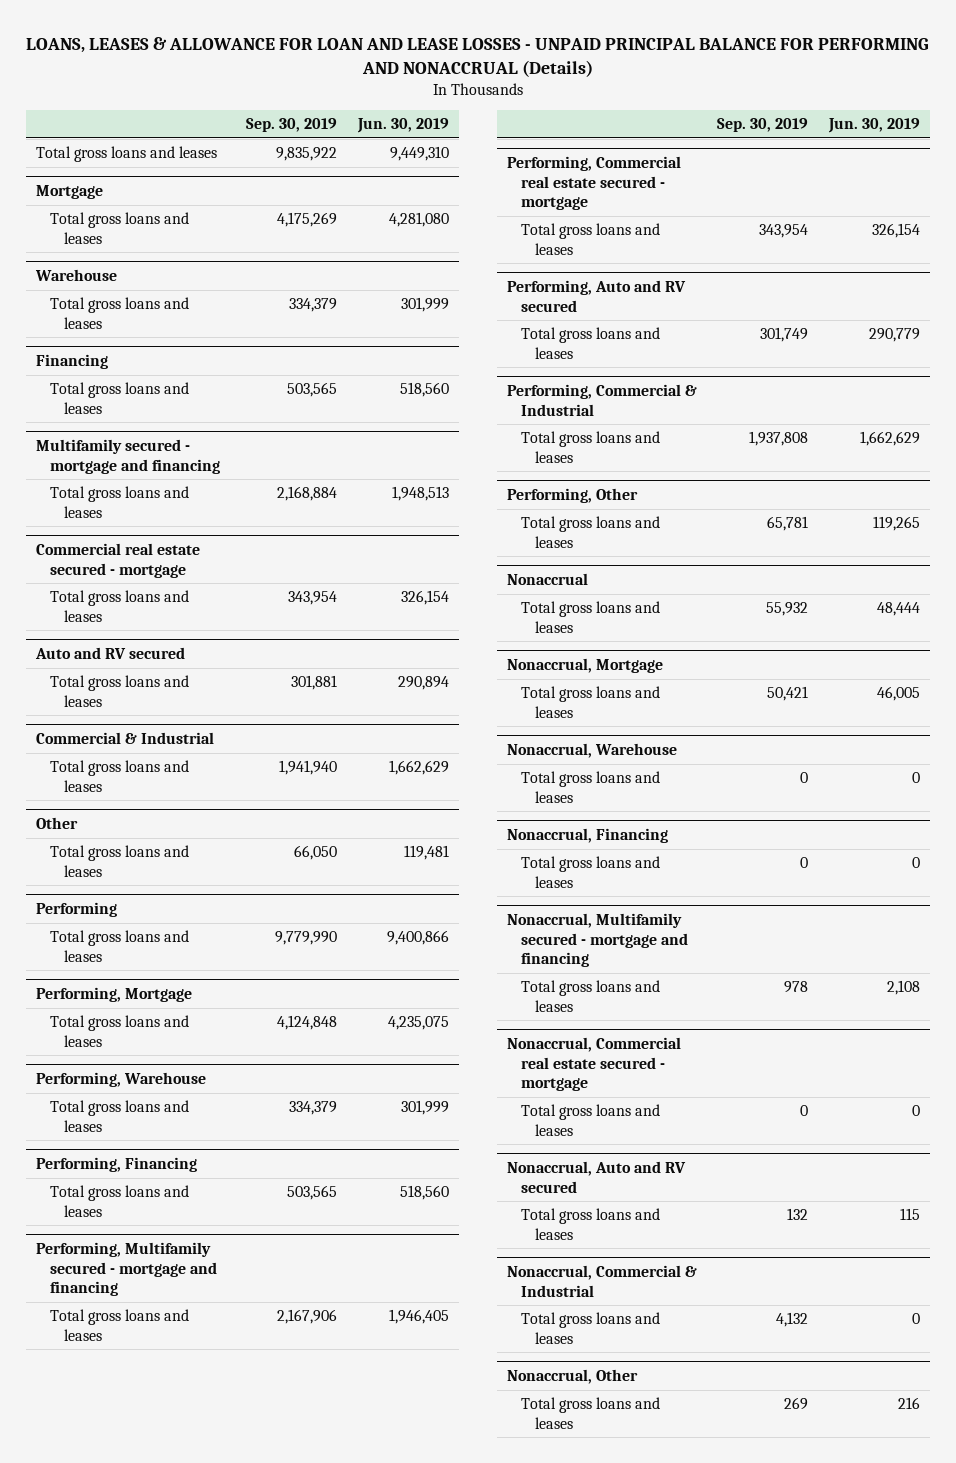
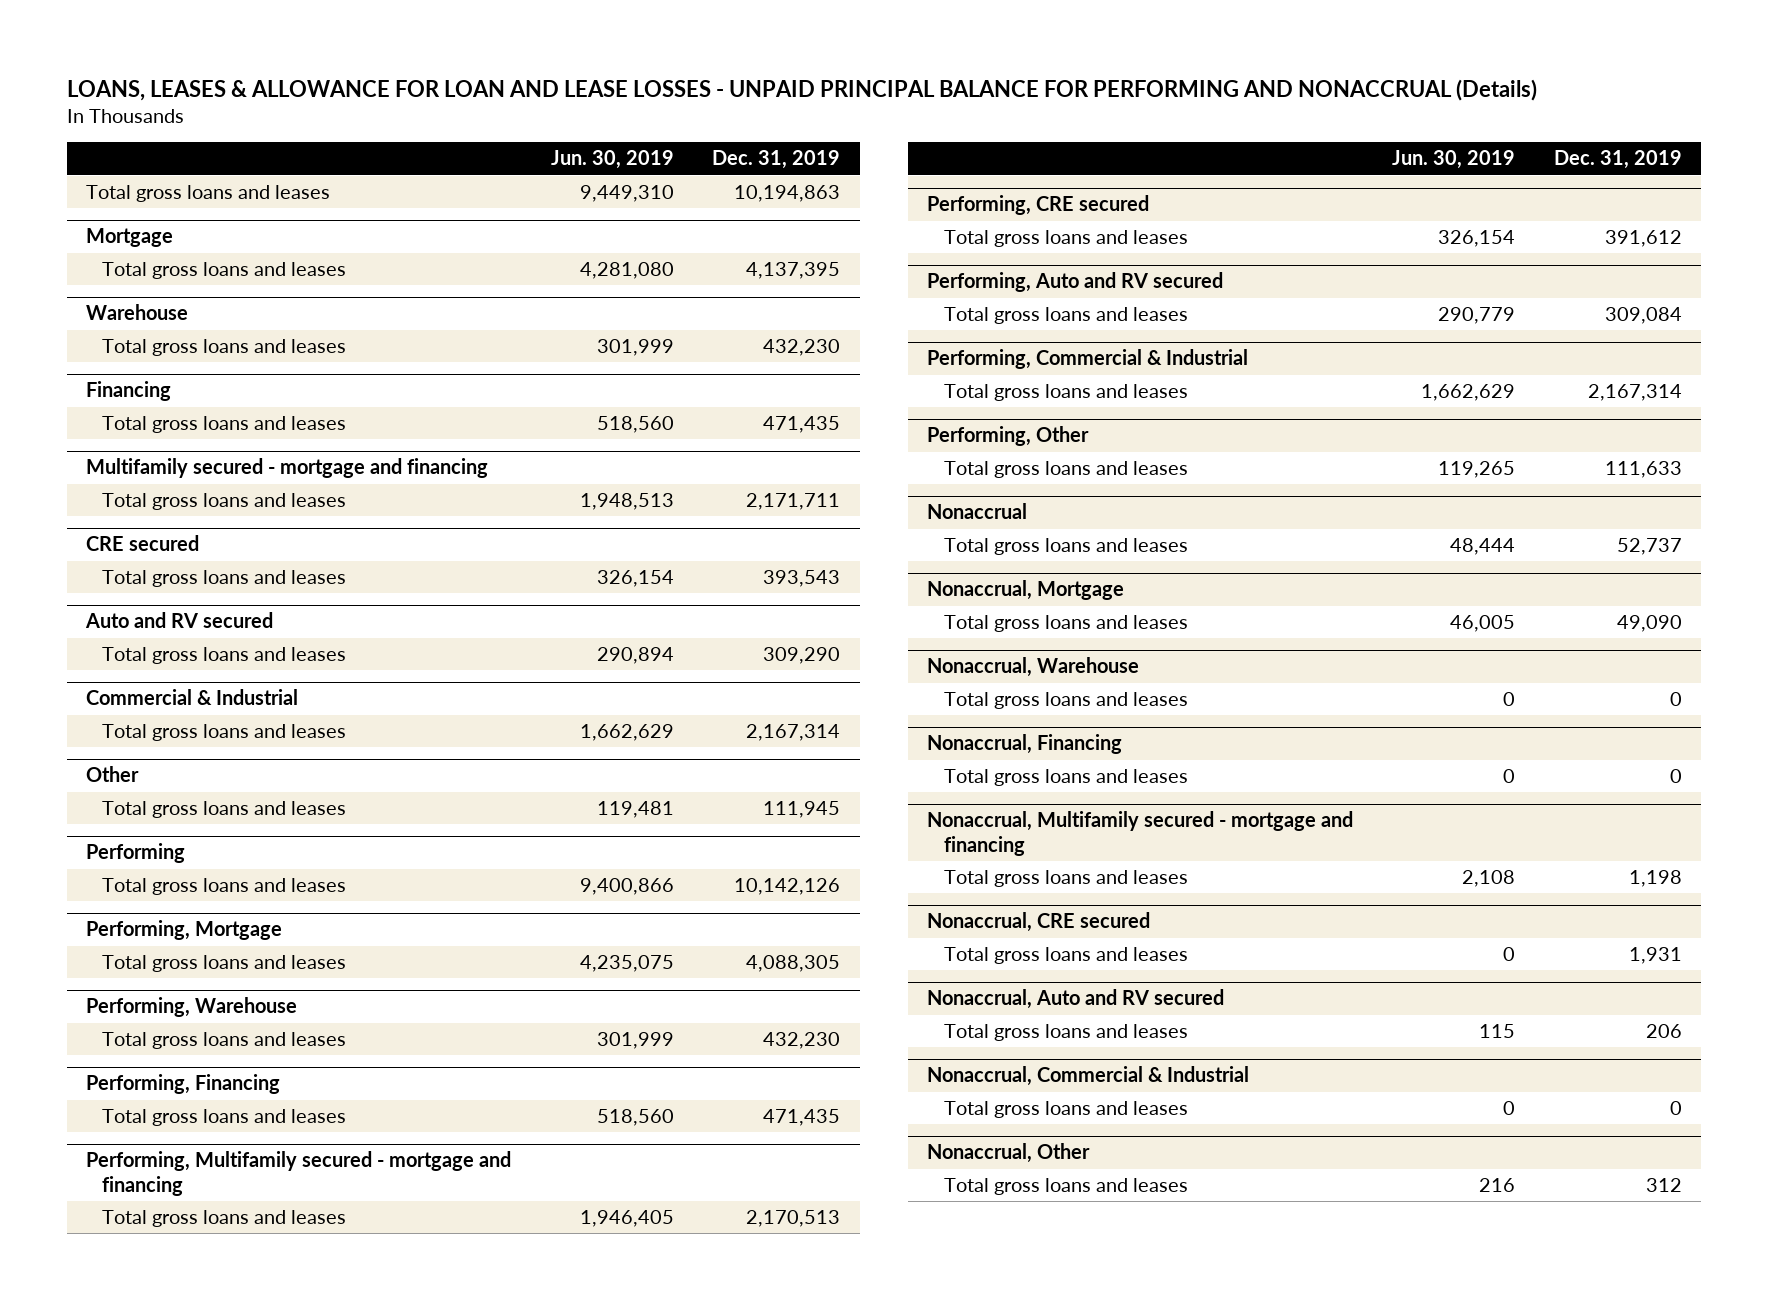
- | Sep. 30, 2019 | Jun. 30, 2019
+ | Jun. 30, 2019 | Dec. 31, 2019
- Commercial real estate secured - mortgage
+ CRE secured
- Performing, Commercial real estate secured - mortgage
+ Performing, CRE secured
- Nonaccrual, Commercial real estate secured - mortgage
+ Nonaccrual, CRE secured

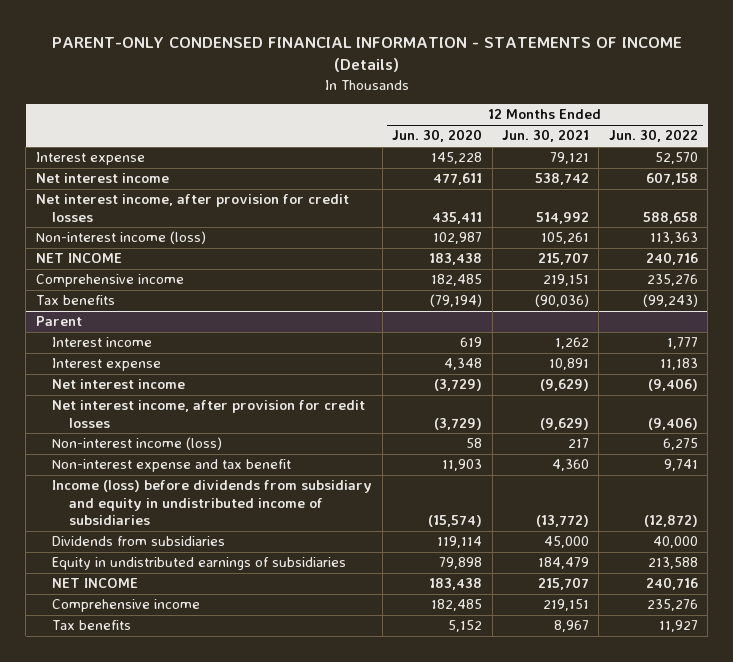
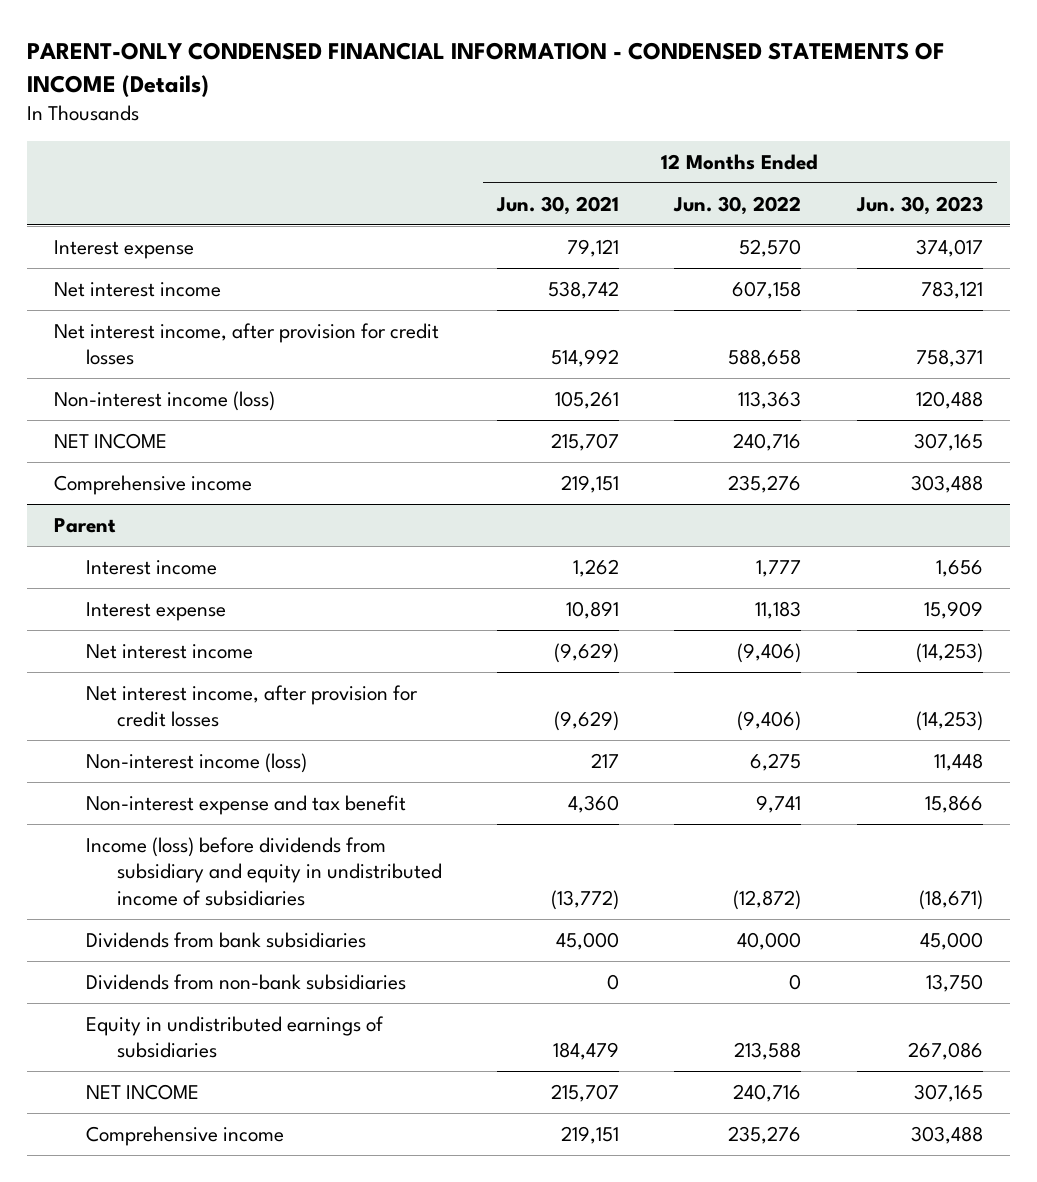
- PARENT-ONLY CONDENSED FINANCIAL INFORMATION - STATEMENTS OF INCOME (Details)
+ PARENT-ONLY CONDENSED FINANCIAL INFORMATION - CONDENSED STATEMENTS OF INCOME (Details)
- | 12 Months Ended Jun. 30, 2020 | 12 Months Ended Jun. 30, 2021 | 12 Months Ended Jun. 30, 2022
+ | 12 Months Ended Jun. 30, 2021 | 12 Months Ended Jun. 30, 2022 | 12 Months Ended Jun. 30, 2023
- Tax benefits | (79,194) | (90,036) | (99,243)
@ Parent
- Dividends from subsidiaries | 119,114 | 45,000 | 40,000
+ Dividends from bank subsidiaries | 45,000 | 40,000 | 45,000
+ Dividends from non-bank subsidiaries | 0 | 0 | 13,750
- Tax benefits | 5,152 | 8,967 | 11,927

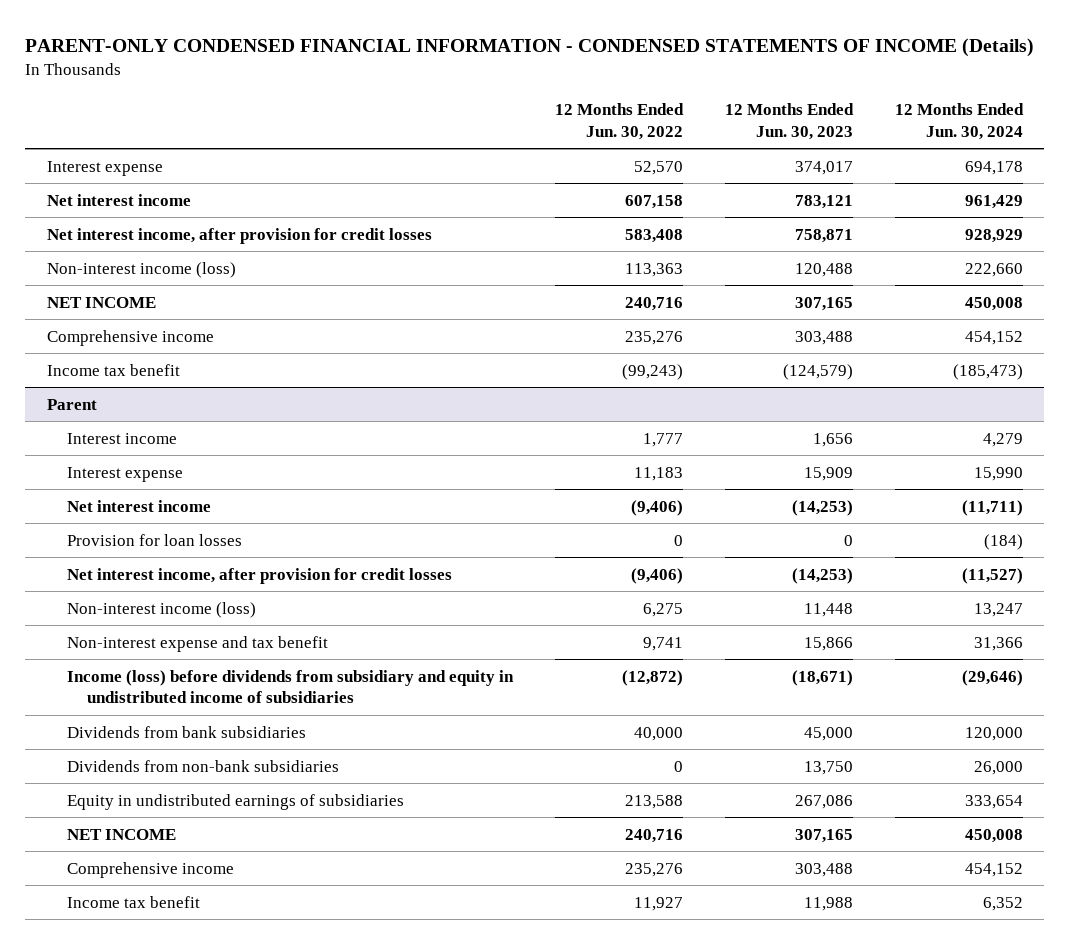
- | 12 Months Ended Jun. 30, 2021 | 12 Months Ended Jun. 30, 2022 | 12 Months Ended Jun. 30, 2023
+ | 12 Months Ended Jun. 30, 2022 | 12 Months Ended Jun. 30, 2023 | 12 Months Ended Jun. 30, 2024
- Net interest income, after provision for credit losses | 514,992 | 588,658 | 758,371
+ Net interest income, after provision for credit losses | 583,408 | 758,871 | 928,929
+ Income tax benefit | (99,243) | (124,579) | (185,473)
@ Parent
+ Provision for loan losses | 0 | 0 | (184)
+ Income tax benefit | 11,927 | 11,988 | 6,352

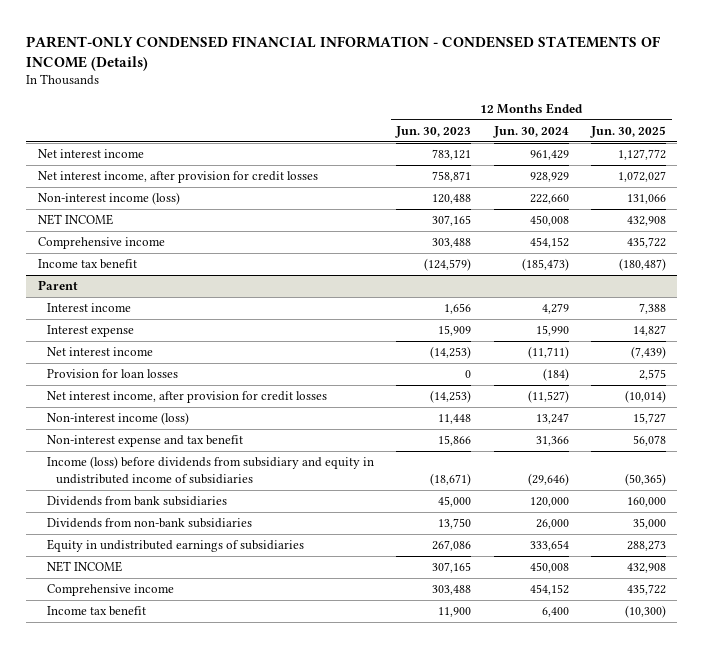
- | 12 Months Ended Jun. 30, 2022 | 12 Months Ended Jun. 30, 2023 | 12 Months Ended Jun. 30, 2024
+ | 12 Months Ended Jun. 30, 2023 | 12 Months Ended Jun. 30, 2024 | 12 Months Ended Jun. 30, 2025
- Interest expense | 52,570 | 374,017 | 694,178
@ Parent
- Income tax benefit | 11,927 | 11,988 | 6,352
+ Income tax benefit | 11,900 | 6,400 | (10,300)

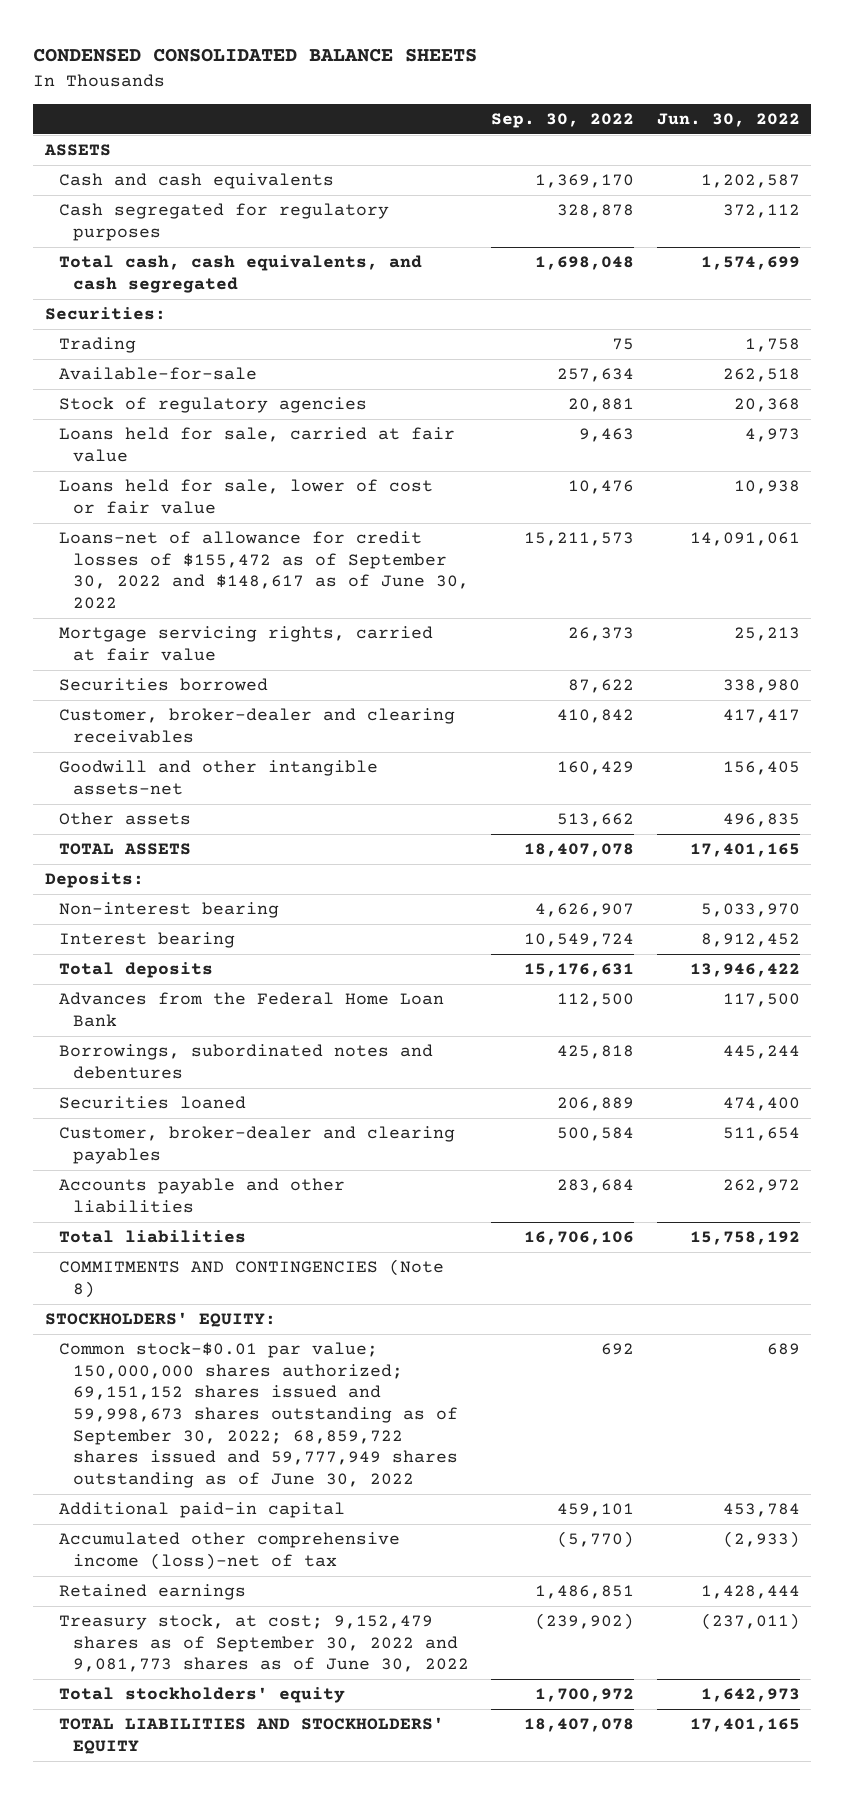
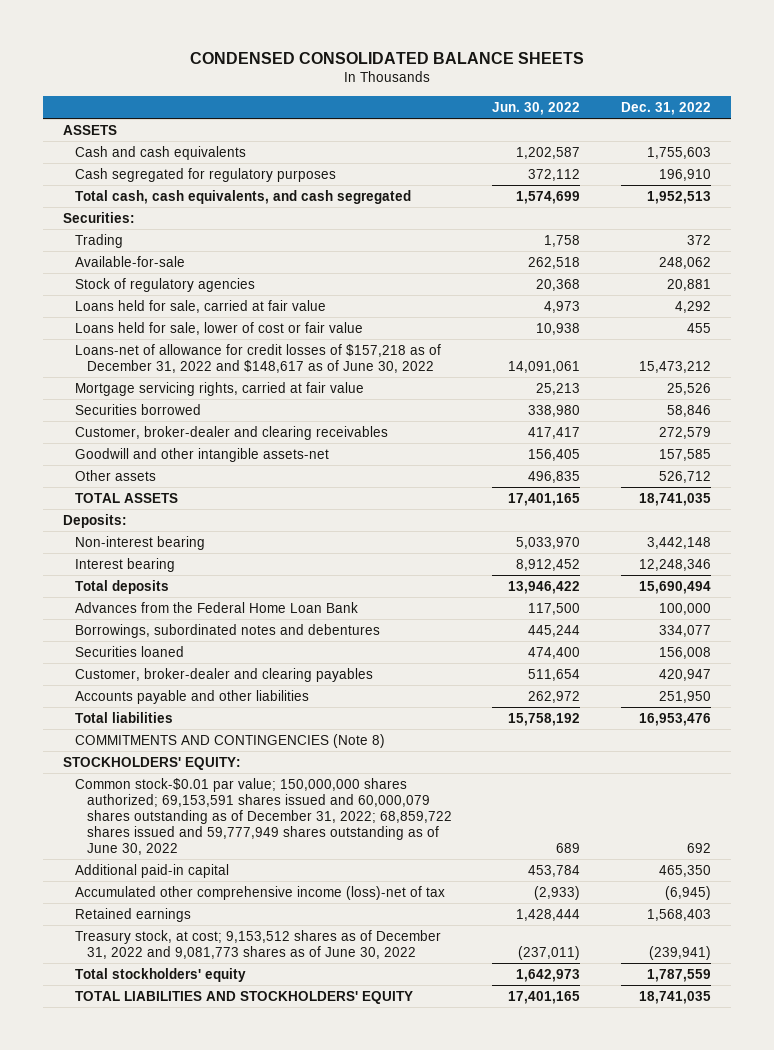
- | Sep. 30, 2022 | Jun. 30, 2022
+ | Jun. 30, 2022 | Dec. 31, 2022
- Loans-net of allowance for credit losses of $155,472 as of September 30, 2022 and $148,617 as of June 30, 2022 | 15,211,573 | 14,091,061
+ Loans-net of allowance for credit losses of $157,218 as of December 31, 2022 and $148,617 as of June 30, 2022 | 14,091,061 | 15,473,212
- Common stock-$0.01 par value; 150,000,000 shares authorized; 69,151,152 shares issued and 59,998,673 shares outstanding as of September 30, 2022; 68,859,722 shares issued and 59,777,949 shares outstanding as of June 30, 2022 | 692 | 689
+ Common stock-$0.01 par value; 150,000,000 shares authorized; 69,153,591 shares issued and 60,000,079 shares outstanding as of December 31, 2022; 68,859,722 shares issued and 59,777,949 shares outstanding as of June 30, 2022 | 689 | 692
- Treasury stock, at cost; 9,152,479 shares as of September 30, 2022 and 9,081,773 shares as of June 30, 2022 | (239,902) | (237,011)
+ Treasury stock, at cost; 9,153,512 shares as of December 31, 2022 and 9,081,773 shares as of June 30, 2022 | (237,011) | (239,941)

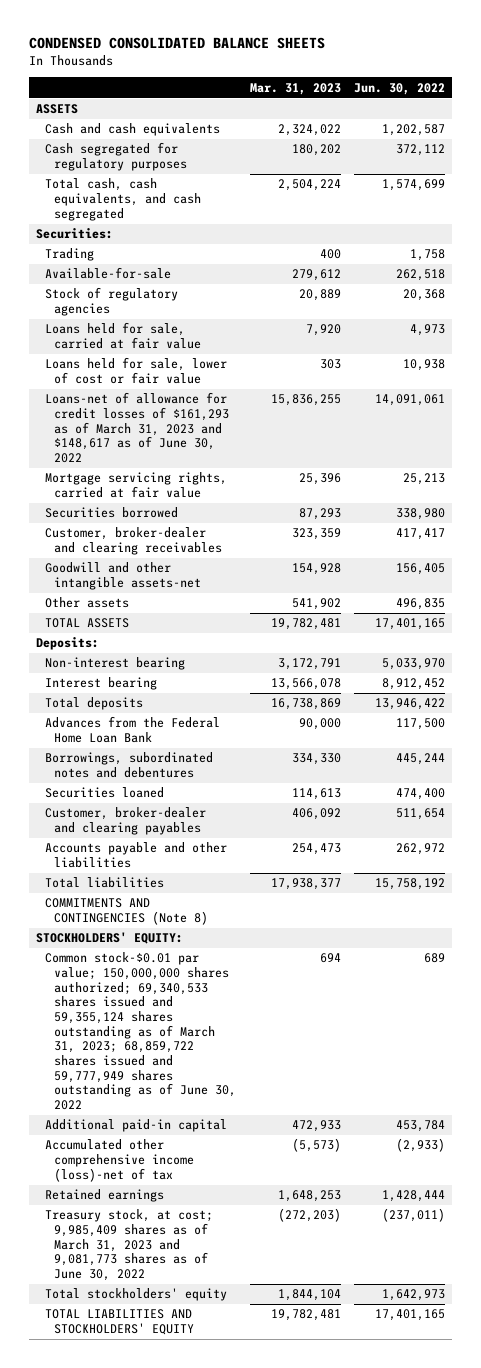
- | Jun. 30, 2022 | Dec. 31, 2022
+ | Mar. 31, 2023 | Jun. 30, 2022
- Loans-net of allowance for credit losses of $157,218 as of December 31, 2022 and $148,617 as of June 30, 2022 | 14,091,061 | 15,473,212
+ Loans-net of allowance for credit losses of $161,293 as of March 31, 2023 and $148,617 as of June 30, 2022 | 15,836,255 | 14,091,061
- Common stock-$0.01 par value; 150,000,000 shares authorized; 69,153,591 shares issued and 60,000,079 shares outstanding as of December 31, 2022; 68,859,722 shares issued and 59,777,949 shares outstanding as of June 30, 2022 | 689 | 692
+ Common stock-$0.01 par value; 150,000,000 shares authorized; 69,340,533 shares issued and 59,355,124 shares outstanding as of March 31, 2023; 68,859,722 shares issued and 59,777,949 shares outstanding as of June 30, 2022 | 694 | 689
- Treasury stock, at cost; 9,153,512 shares as of December 31, 2022 and 9,081,773 shares as of June 30, 2022 | (237,011) | (239,941)
+ Treasury stock, at cost; 9,985,409 shares as of March 31, 2023 and 9,081,773 shares as of June 30, 2022 | (272,203) | (237,011)

